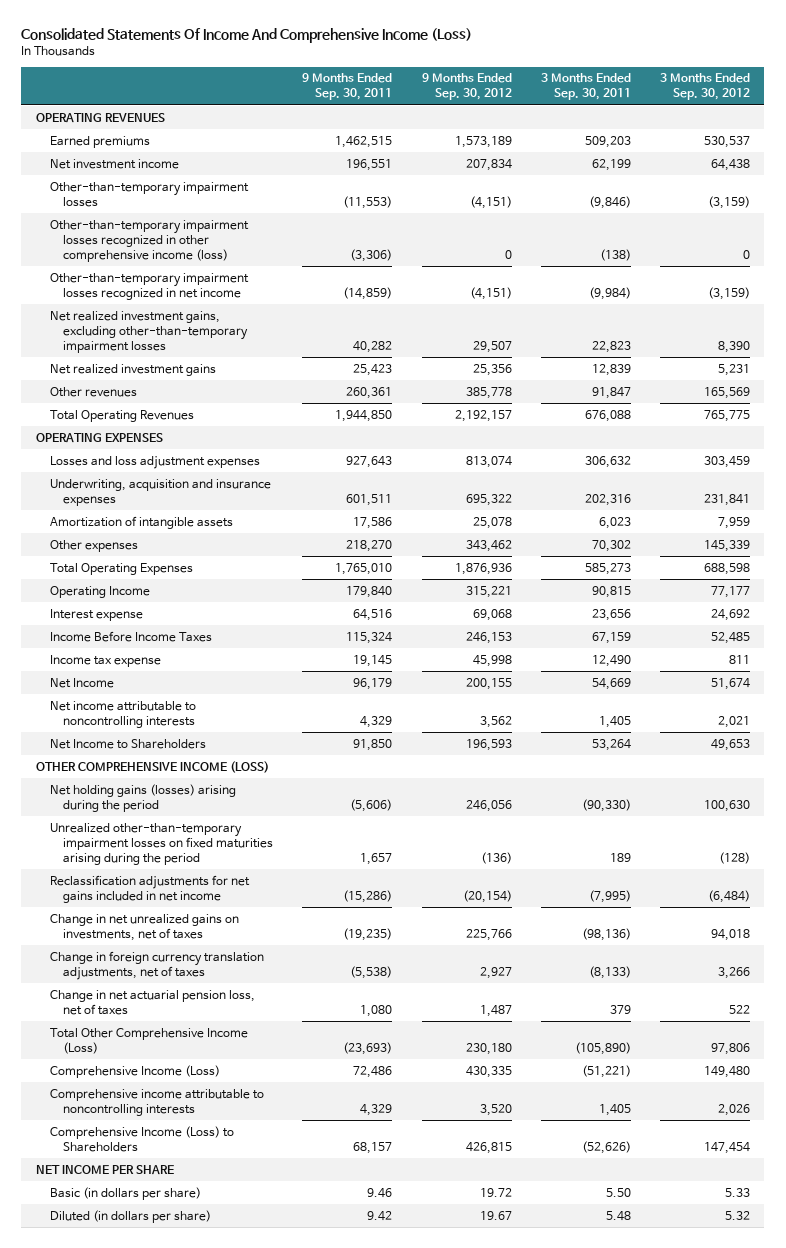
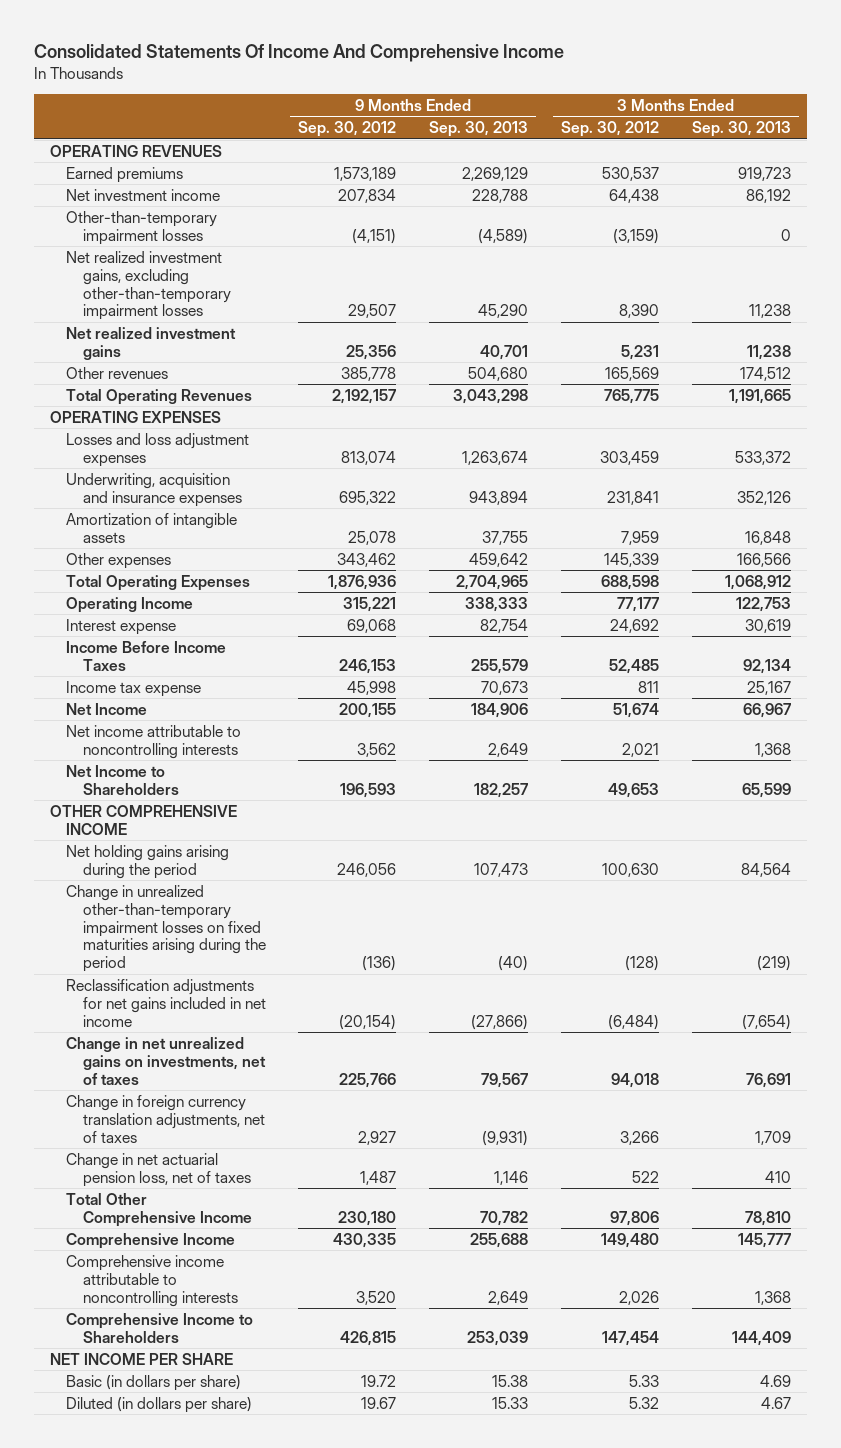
- Consolidated Statements Of Income And Comprehensive Income (Loss)
+ Consolidated Statements Of Income And Comprehensive Income
- | 9 Months Ended Sep. 30, 2011 | 9 Months Ended Sep. 30, 2012 | 3 Months Ended Sep. 30, 2011 | 3 Months Ended Sep. 30, 2012
+ | 9 Months Ended Sep. 30, 2012 | 9 Months Ended Sep. 30, 2013 | 3 Months Ended Sep. 30, 2012 | 3 Months Ended Sep. 30, 2013
- Other-than-temporary impairment losses recognized in other comprehensive income (loss) | (3,306) | 0 | (138) | 0
- Other-than-temporary impairment losses recognized in net income | (14,859) | (4,151) | (9,984) | (3,159)
- OTHER COMPREHENSIVE INCOME (LOSS)
- Net holding gains (losses) arising during the period | (5,606) | 246,056 | (90,330) | 100,630
- Unrealized other-than-temporary impairment losses on fixed maturities arising during the period | 1,657 | (136) | 189 | (128)
+ OTHER COMPREHENSIVE INCOME
+ Net holding gains arising during the period | 246,056 | 107,473 | 100,630 | 84,564
+ Change in unrealized other-than-temporary impairment losses on fixed maturities arising during the period | (136) | (40) | (128) | (219)
- Total Other Comprehensive Income (Loss) | (23,693) | 230,180 | (105,890) | 97,806
- Comprehensive Income (Loss) | 72,486 | 430,335 | (51,221) | 149,480
+ Total Other Comprehensive Income | 230,180 | 70,782 | 97,806 | 78,810
+ Comprehensive Income | 430,335 | 255,688 | 149,480 | 145,777
- Comprehensive Income (Loss) to Shareholders | 68,157 | 426,815 | (52,626) | 147,454
+ Comprehensive Income to Shareholders | 426,815 | 253,039 | 147,454 | 144,409

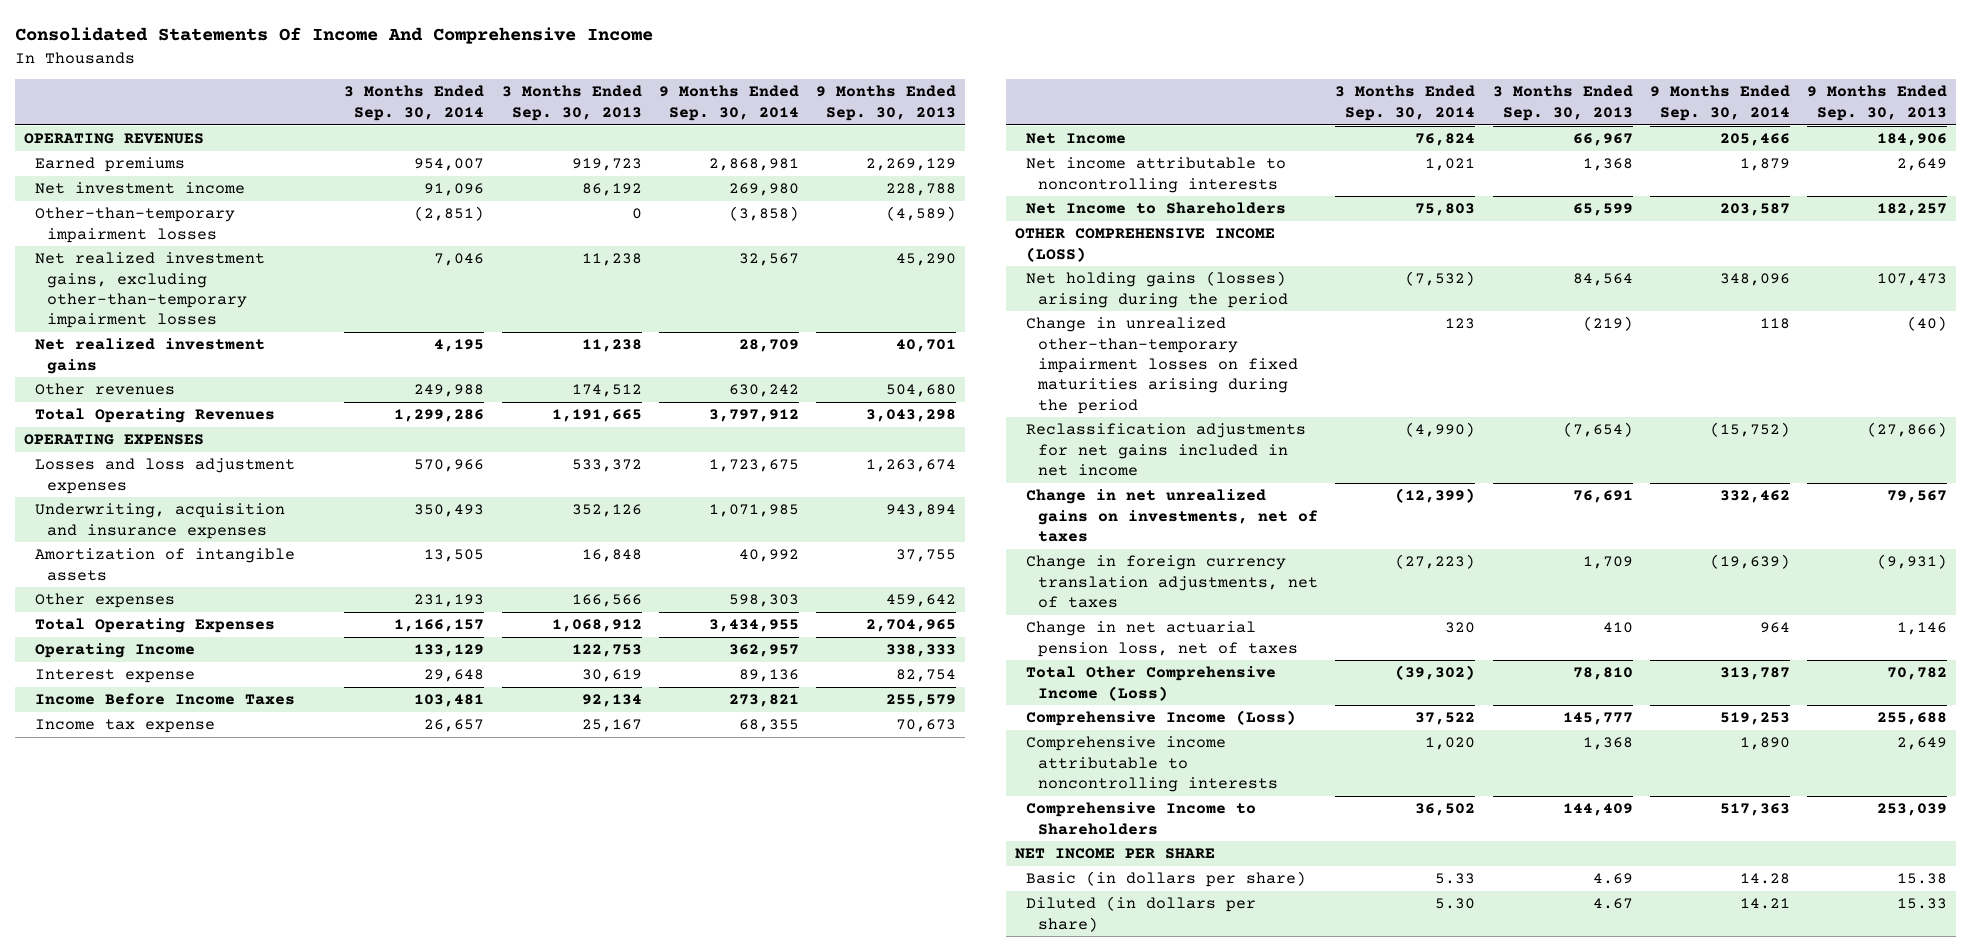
- | 9 Months Ended Sep. 30, 2012 | 9 Months Ended Sep. 30, 2013 | 3 Months Ended Sep. 30, 2012 | 3 Months Ended Sep. 30, 2013
+ | 3 Months Ended Sep. 30, 2014 | 3 Months Ended Sep. 30, 2013 | 9 Months Ended Sep. 30, 2014 | 9 Months Ended Sep. 30, 2013
- OTHER COMPREHENSIVE INCOME
- Net holding gains arising during the period | 246,056 | 107,473 | 100,630 | 84,564
+ OTHER COMPREHENSIVE INCOME (LOSS)
+ Net holding gains (losses) arising during the period | (7,532) | 84,564 | 348,096 | 107,473
- Total Other Comprehensive Income | 230,180 | 70,782 | 97,806 | 78,810
- Comprehensive Income | 430,335 | 255,688 | 149,480 | 145,777
+ Total Other Comprehensive Income (Loss) | (39,302) | 78,810 | 313,787 | 70,782
+ Comprehensive Income (Loss) | 37,522 | 145,777 | 519,253 | 255,688

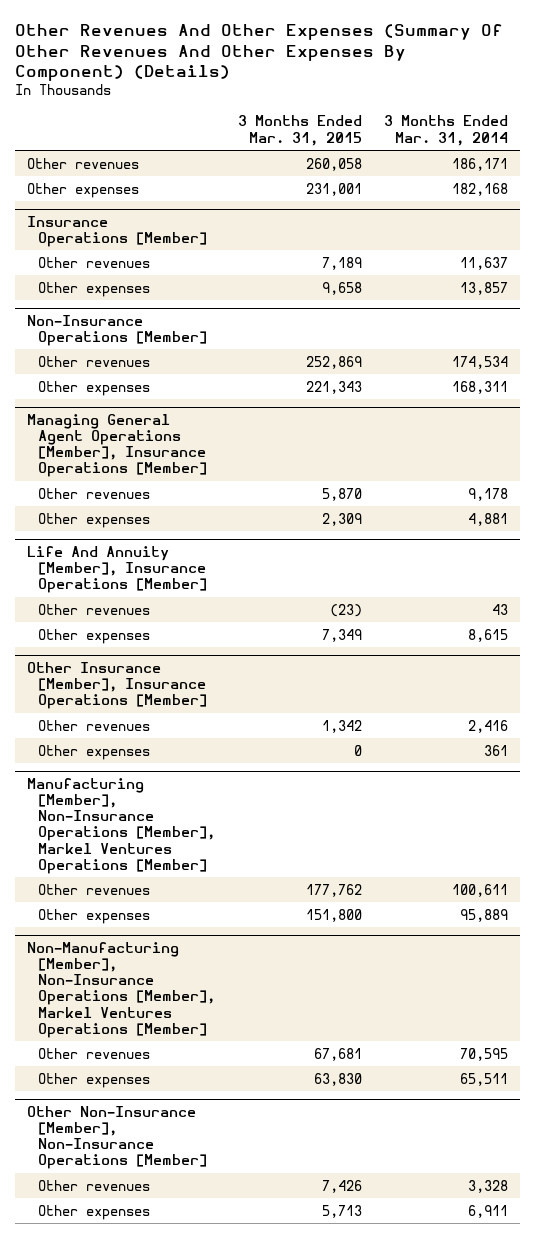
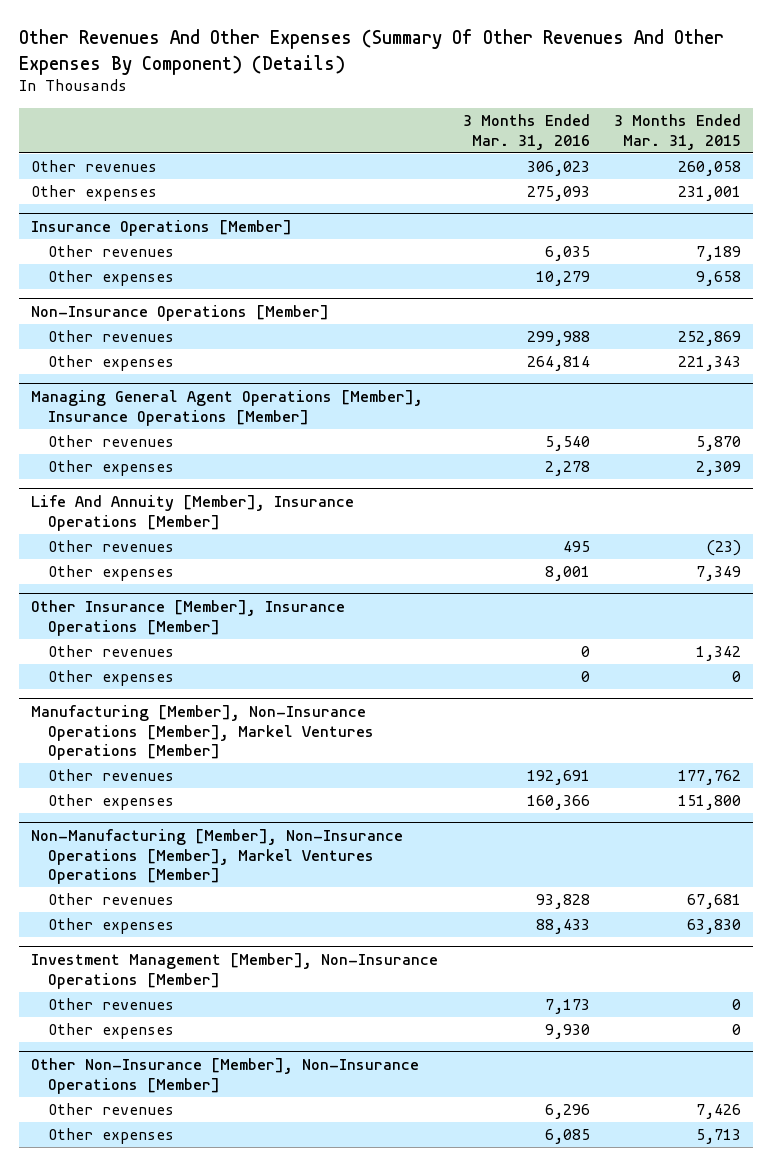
- | 3 Months Ended Mar. 31, 2015 | 3 Months Ended Mar. 31, 2014
+ | 3 Months Ended Mar. 31, 2016 | 3 Months Ended Mar. 31, 2015
+ Investment Management [Member], Non-Insurance Operations [Member]
+ Other revenues | 7,173 | 0
+ Other expenses | 9,930 | 0

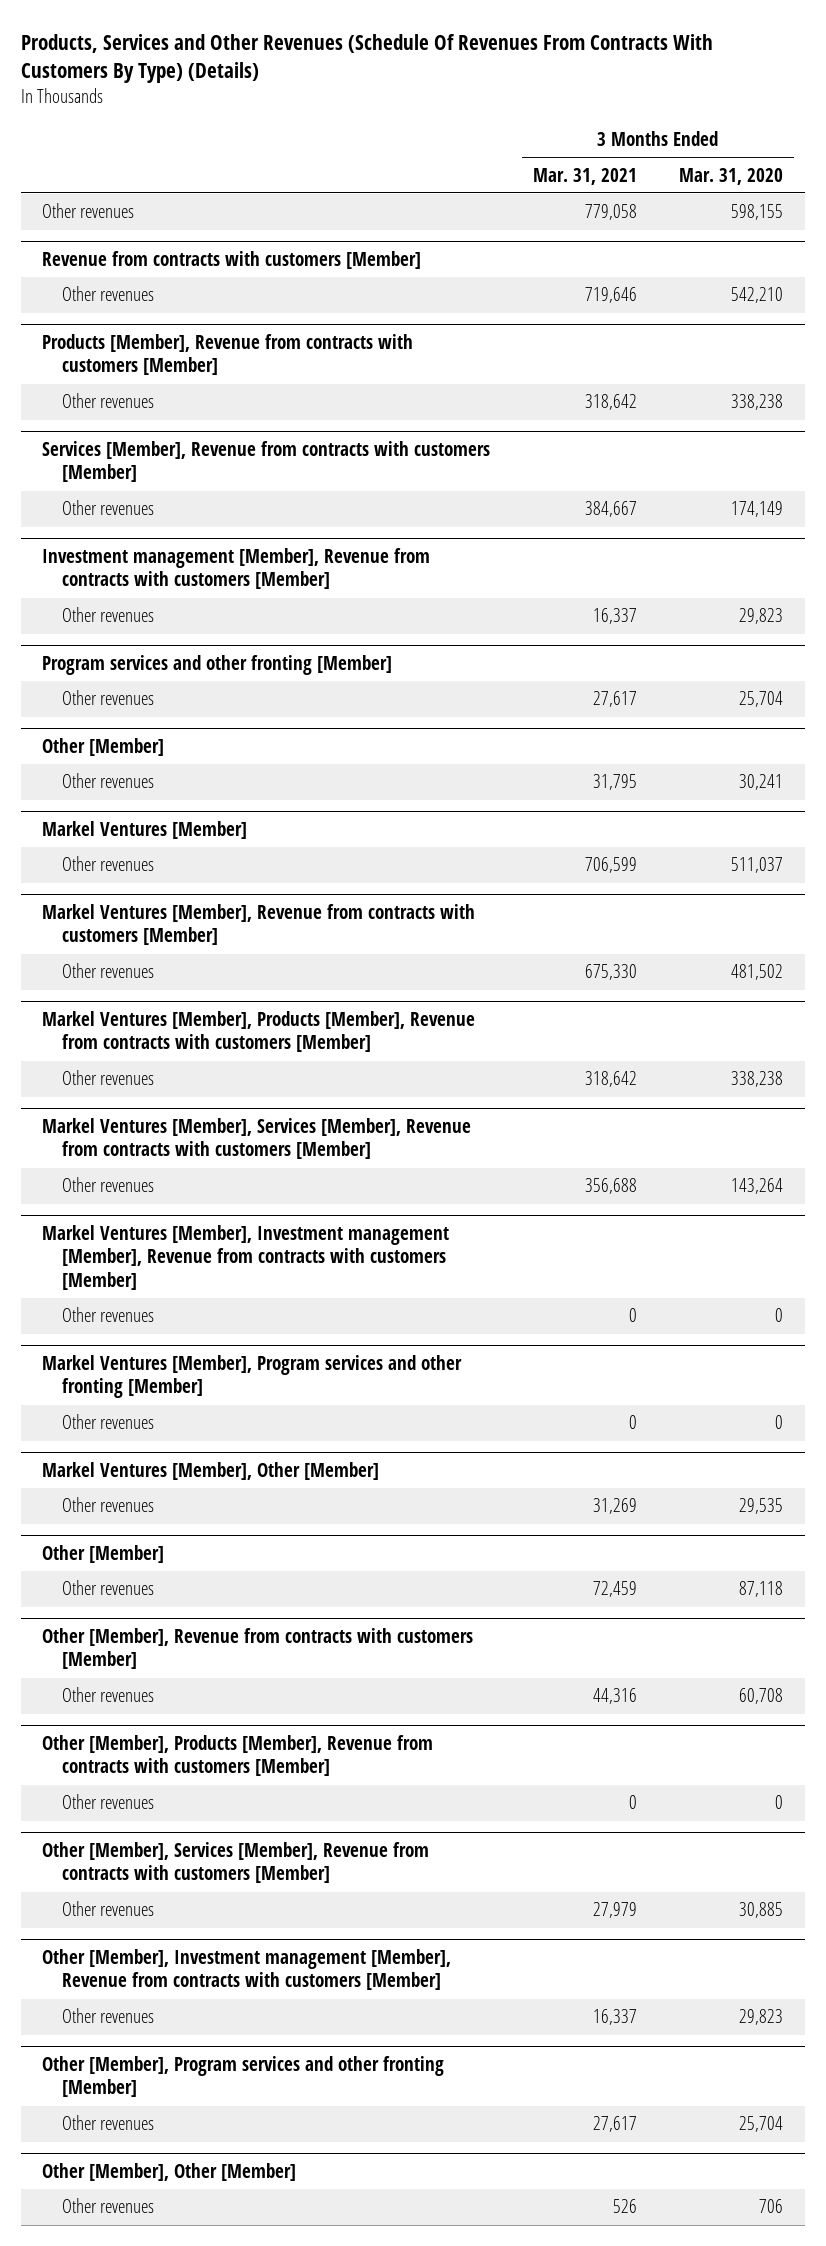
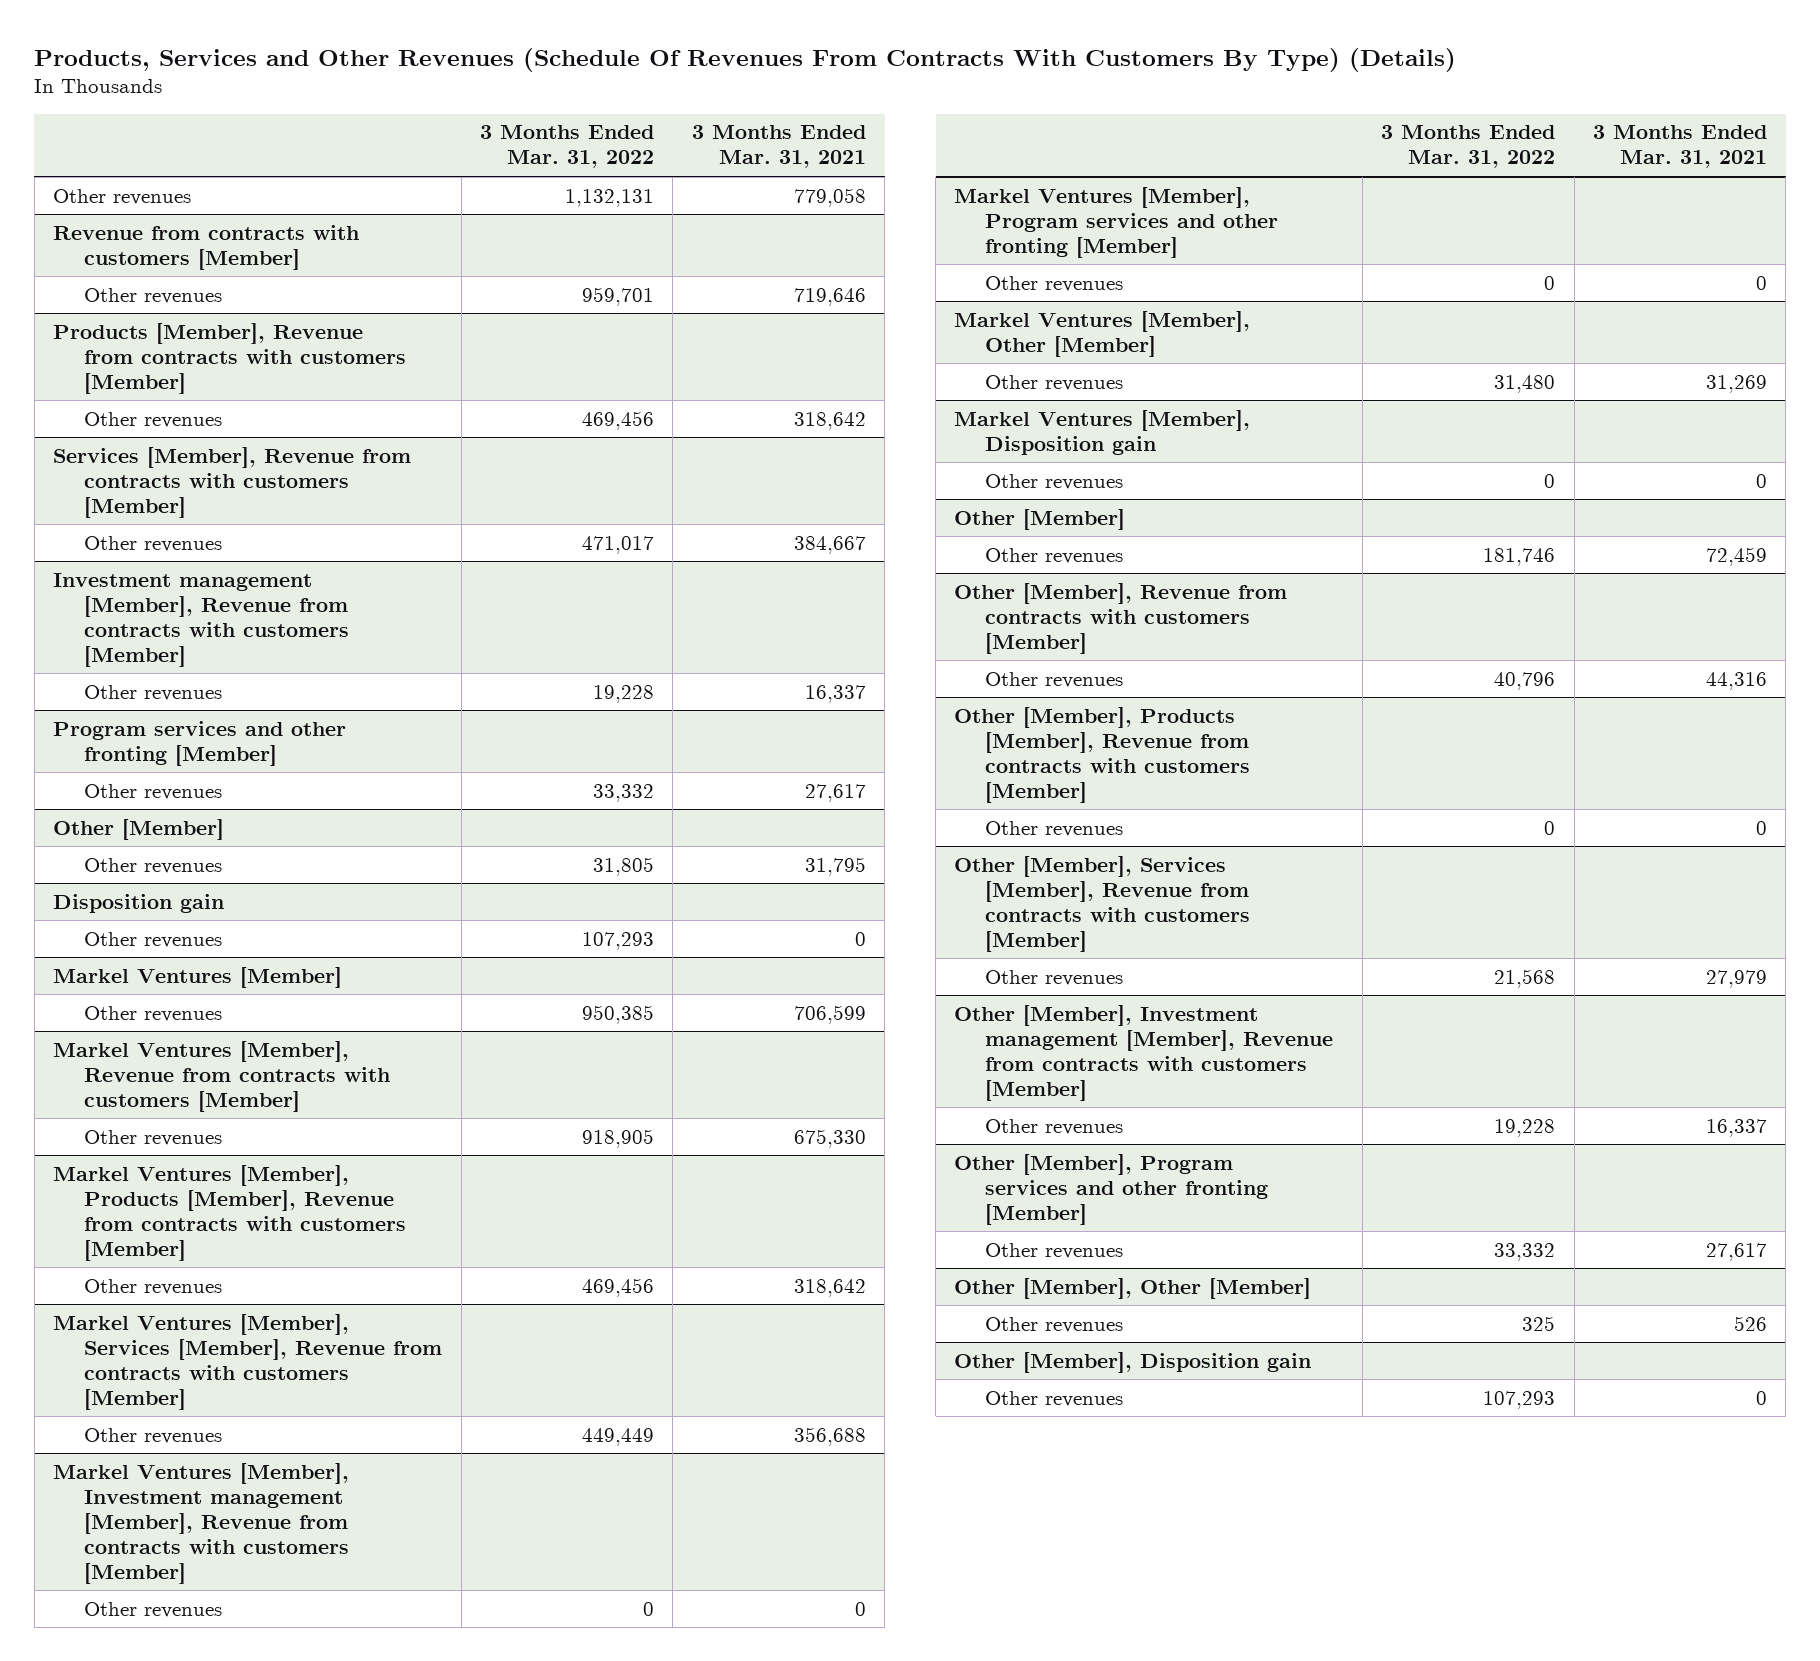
- | 3 Months Ended Mar. 31, 2021 | 3 Months Ended Mar. 31, 2020
+ | 3 Months Ended Mar. 31, 2022 | 3 Months Ended Mar. 31, 2021
+ Disposition gain
+ Other revenues | 107,293 | 0
+ Markel Ventures [Member], Disposition gain
+ Other revenues | 0 | 0
+ Other [Member], Disposition gain
+ Other revenues | 107,293 | 0

